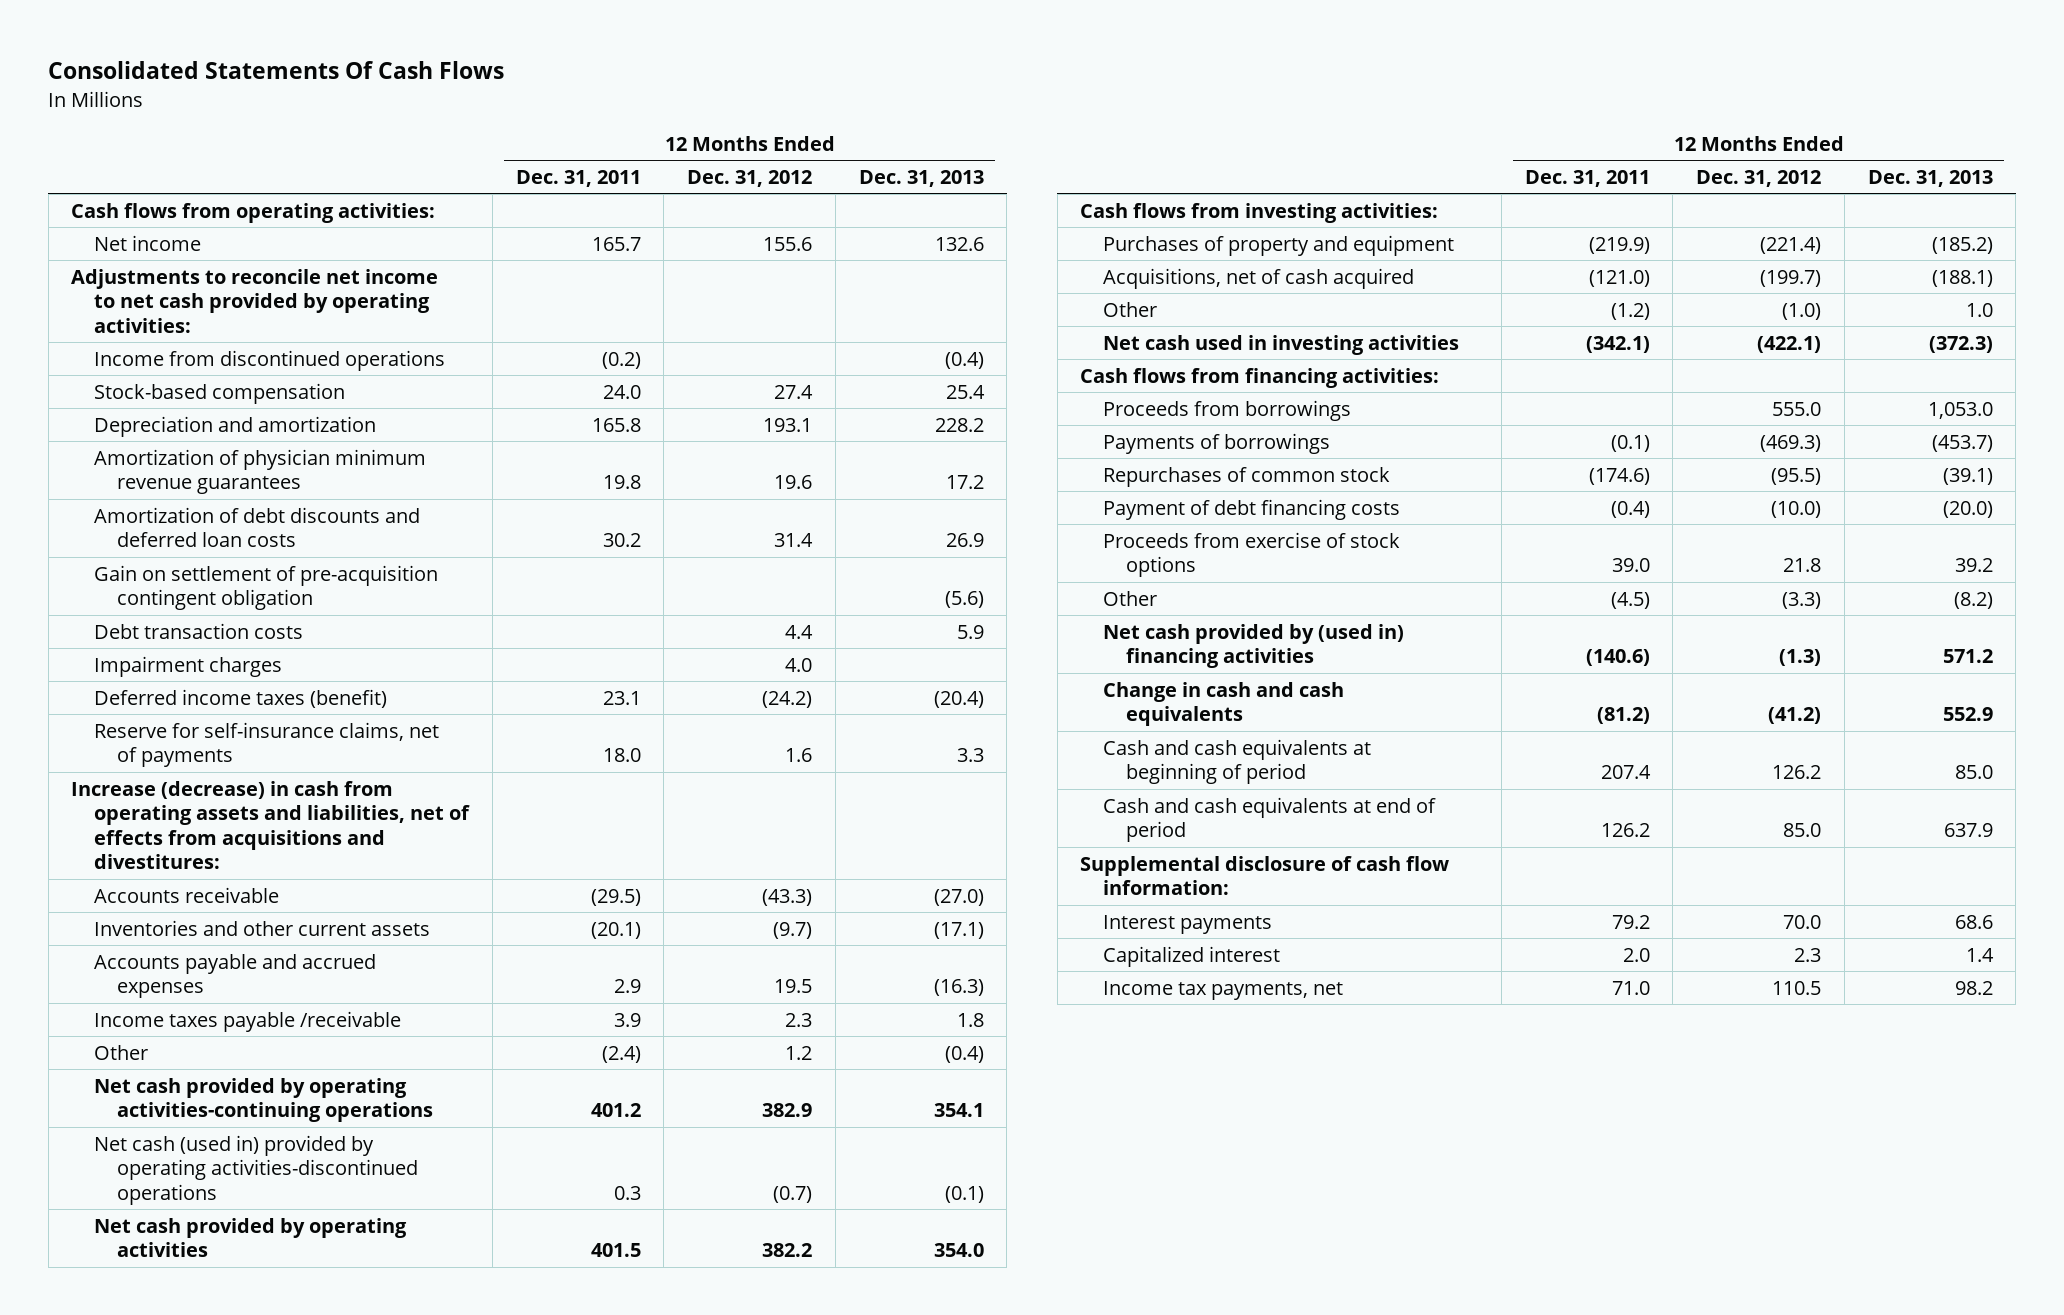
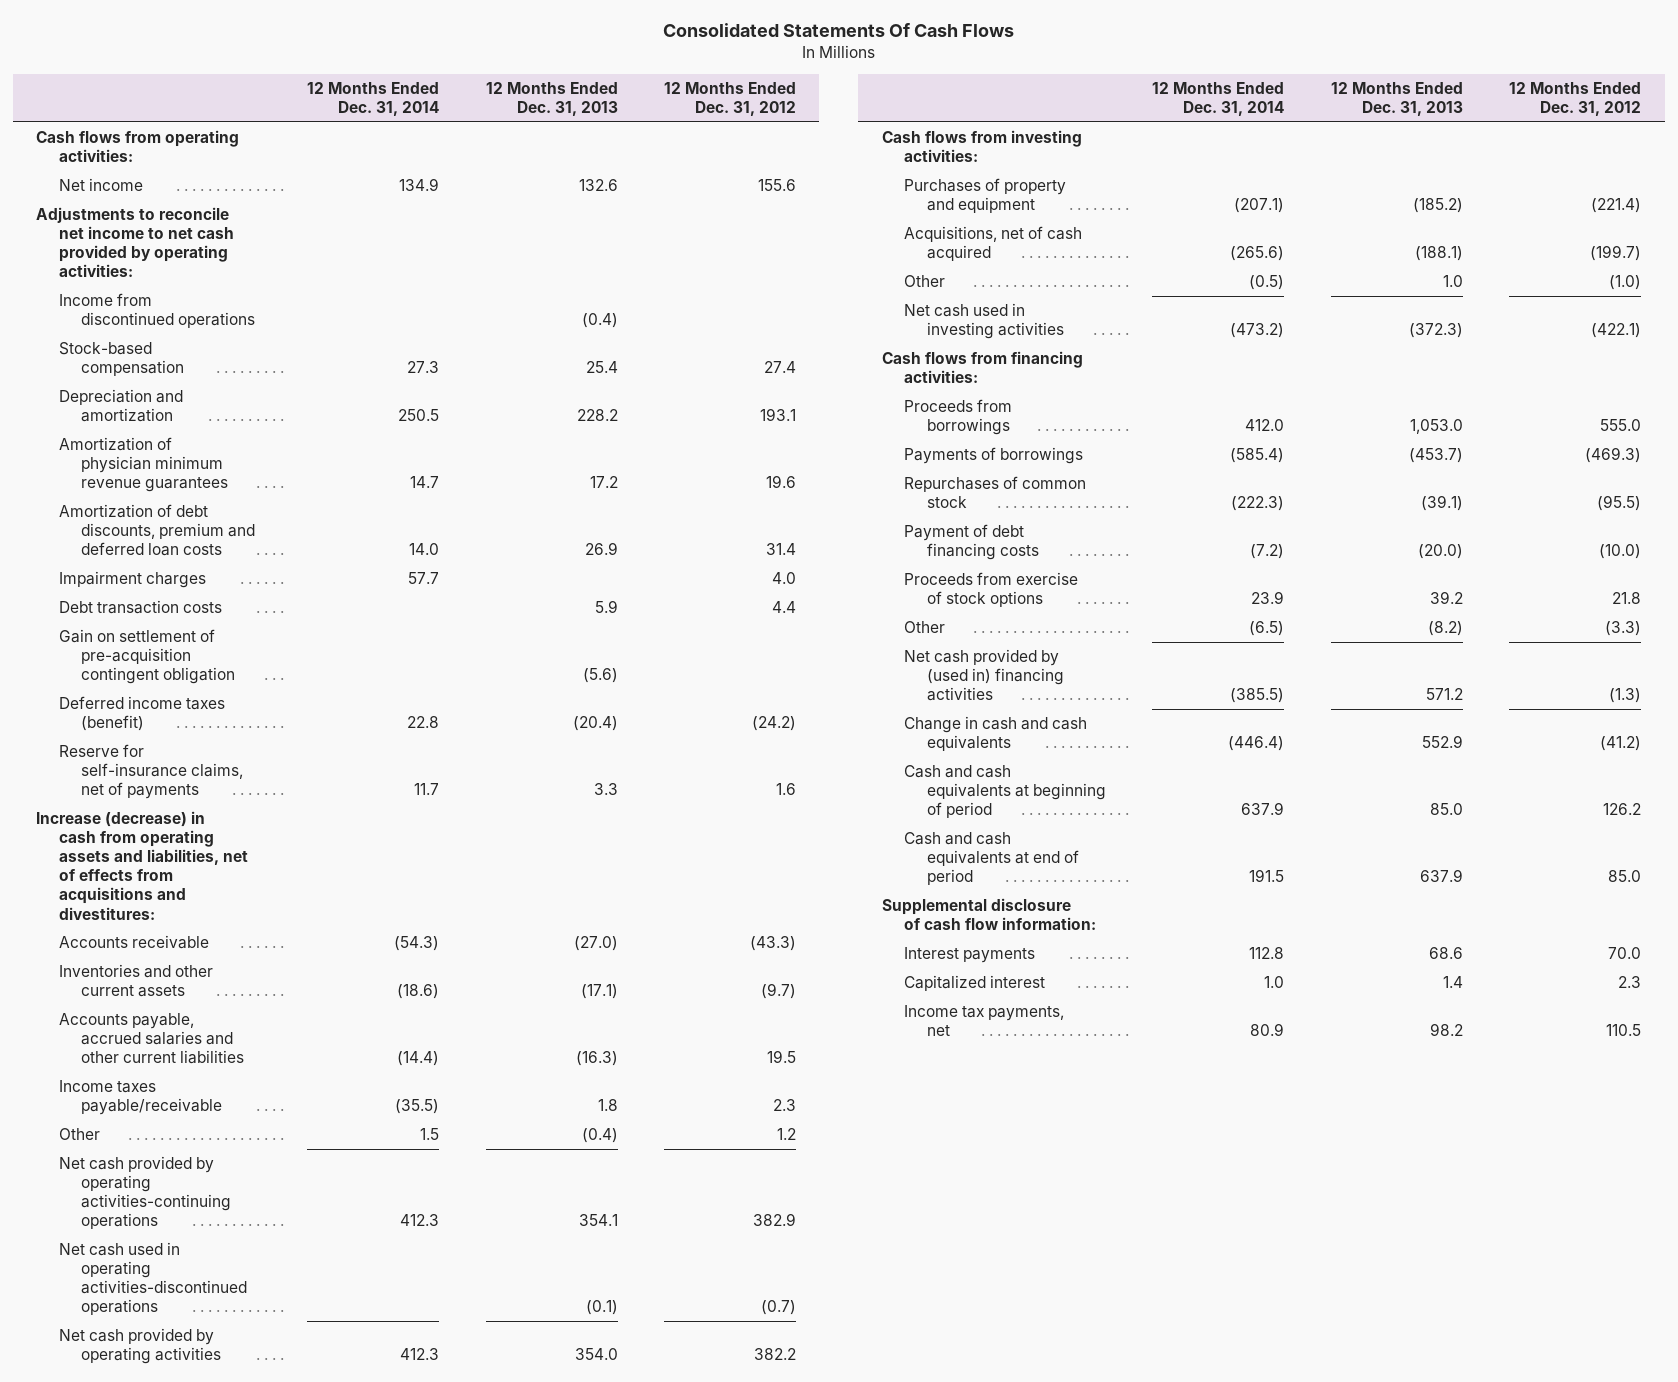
- | 12 Months Ended Dec. 31, 2011 | 12 Months Ended Dec. 31, 2012 | 12 Months Ended Dec. 31, 2013
+ | 12 Months Ended Dec. 31, 2014 | 12 Months Ended Dec. 31, 2013 | 12 Months Ended Dec. 31, 2012
- Amortization of debt discounts and deferred loan costs | 30.2 | 31.4 | 26.9
+ Amortization of debt discounts, premium and deferred loan costs | 14.0 | 26.9 | 31.4
moved down: Debt transaction costs | | 5.9 | 4.4
moved down: Gain on settlement of pre-acquisition contingent obligation | | (5.6) |
- Accounts payable and accrued expenses | 2.9 | 19.5 | (16.3)
- Income taxes payable /receivable | 3.9 | 2.3 | 1.8
+ Accounts payable, accrued salaries and other current liabilities | (14.4) | (16.3) | 19.5
+ Income taxes payable/receivable | (35.5) | 1.8 | 2.3
- Net cash (used in) provided by operating activities-discontinued operations | 0.3 | (0.7) | (0.1)
+ Net cash used in operating activities-discontinued operations | | (0.1) | (0.7)

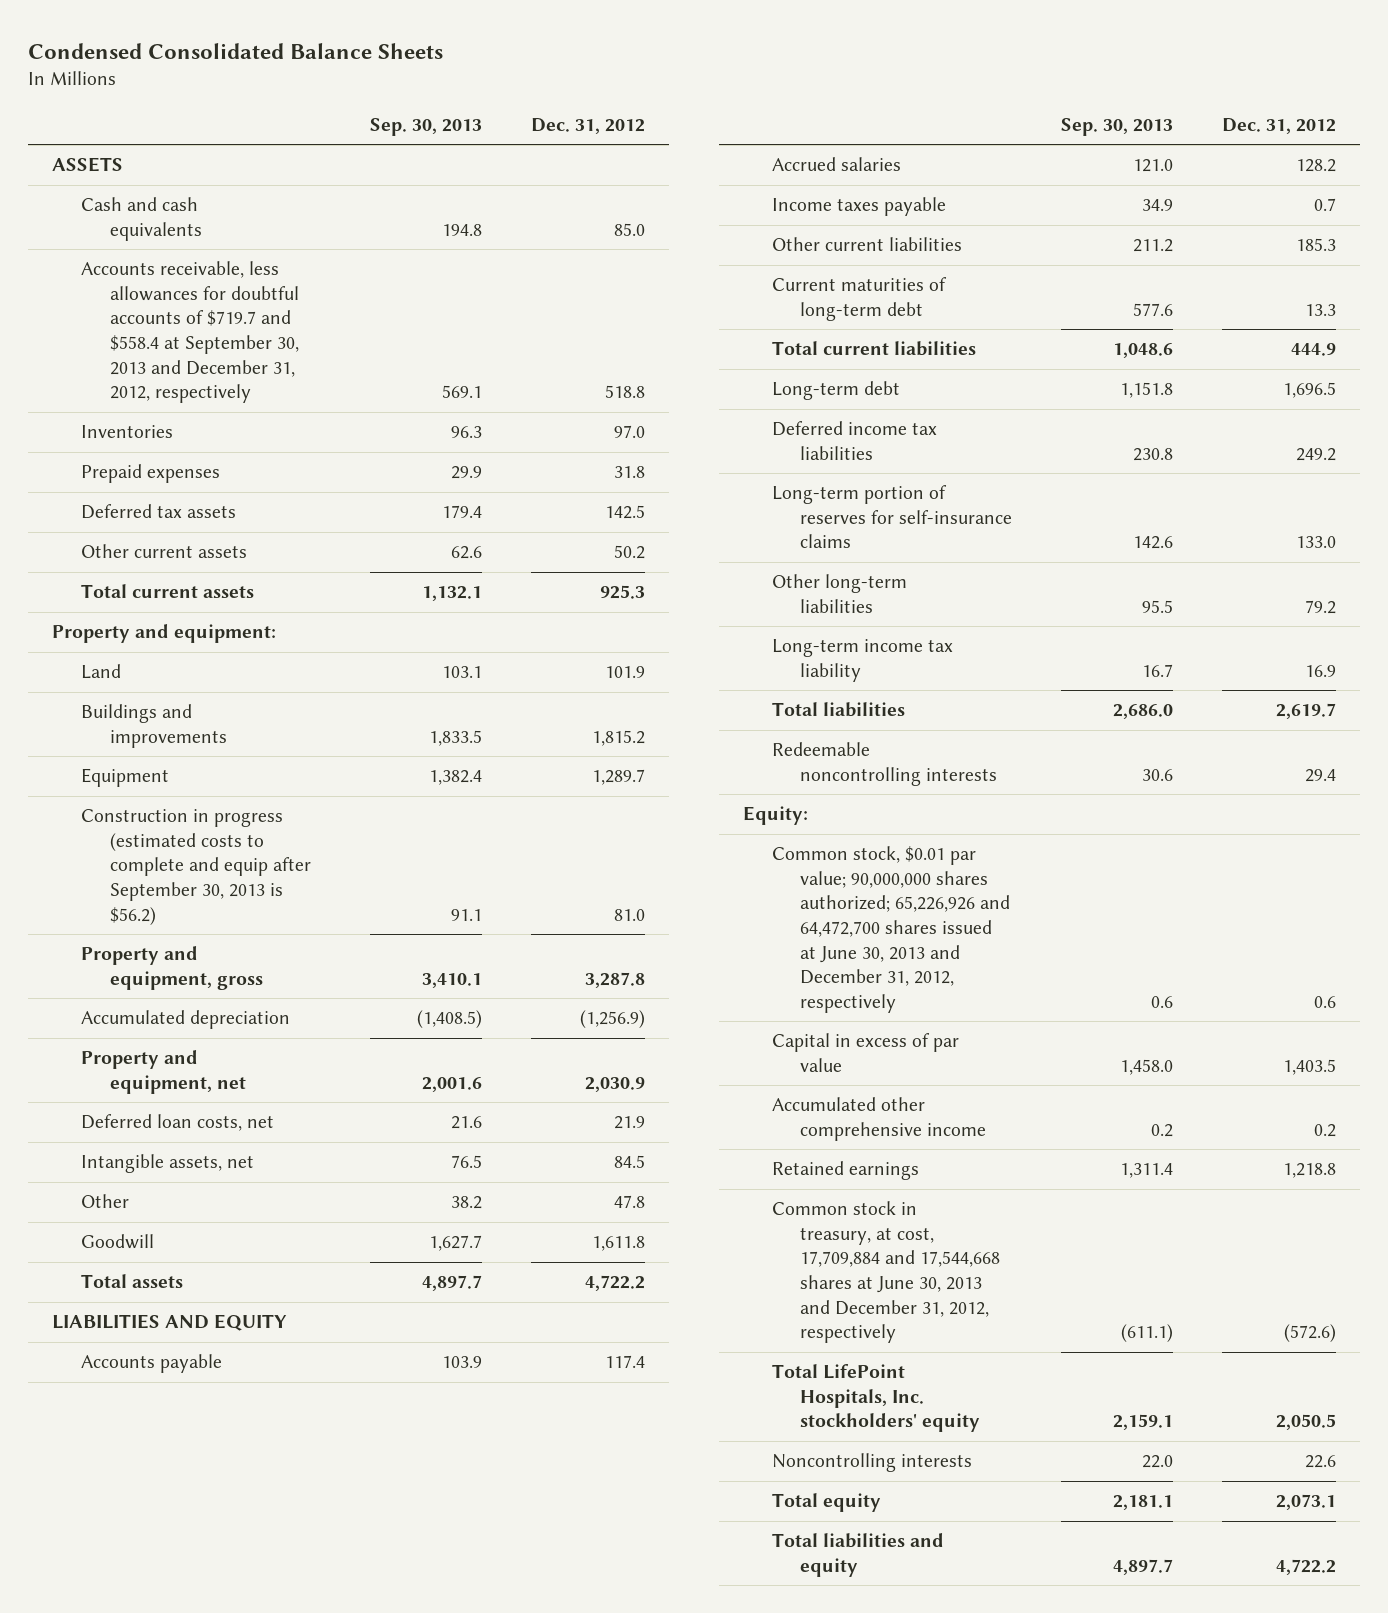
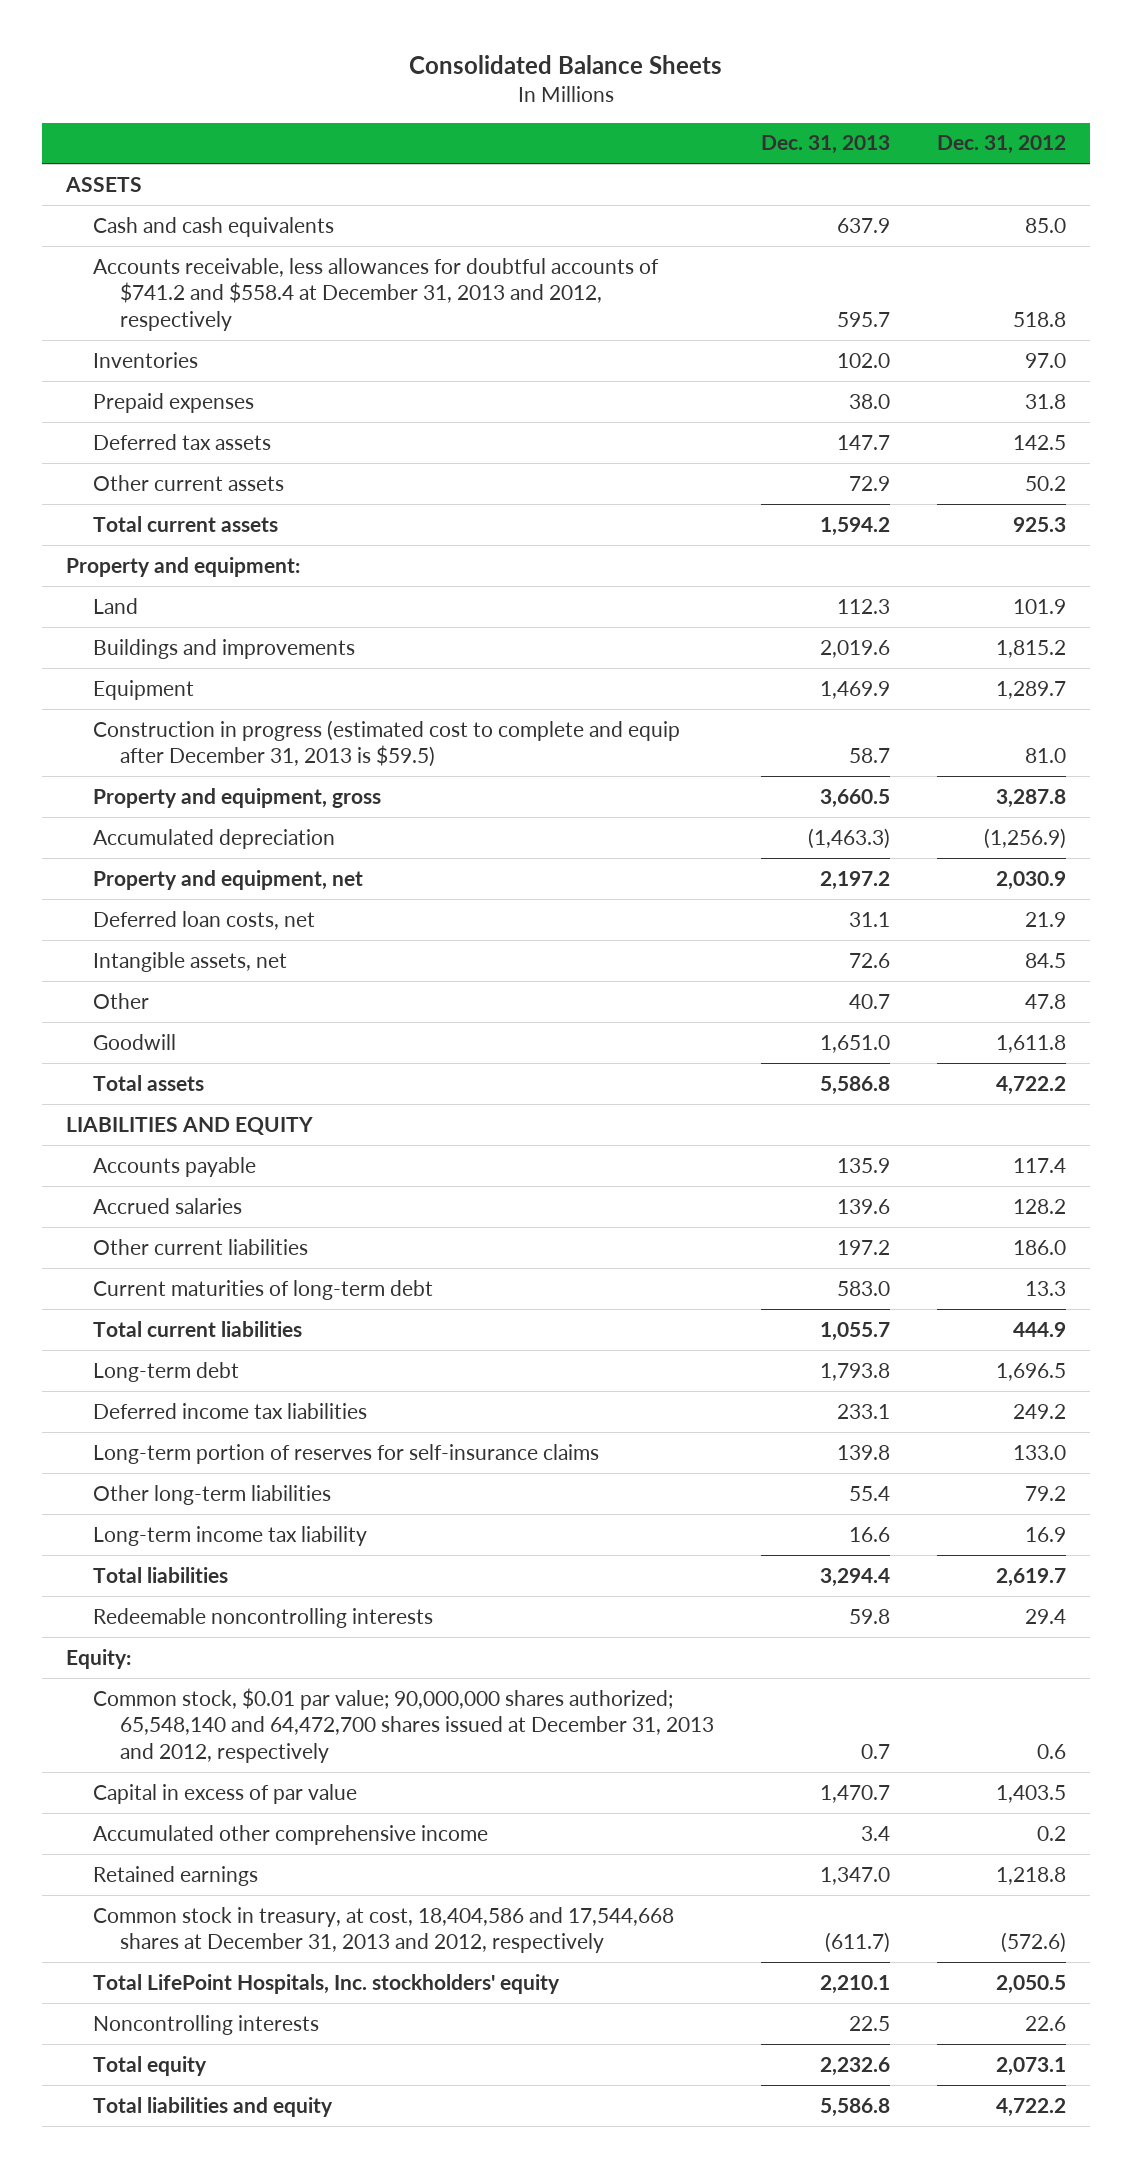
- Condensed Consolidated Balance Sheets
+ Consolidated Balance Sheets
- | Sep. 30, 2013 | Dec. 31, 2012
+ | Dec. 31, 2013 | Dec. 31, 2012
- Accounts receivable, less allowances for doubtful accounts of $719.7 and $558.4 at September 30, 2013 and December 31, 2012, respectively | 569.1 | 518.8
+ Accounts receivable, less allowances for doubtful accounts of $741.2 and $558.4 at December 31, 2013 and 2012, respectively | 595.7 | 518.8
- Construction in progress (estimated costs to complete and equip after September 30, 2013 is $56.2) | 91.1 | 81.0
+ Construction in progress (estimated cost to complete and equip after December 31, 2013 is $59.5) | 58.7 | 81.0
- Income taxes payable | 34.9 | 0.7
- Other current liabilities | 211.2 | 185.3
+ Other current liabilities | 197.2 | 186.0
- Common stock, $0.01 par value; 90,000,000 shares authorized; 65,226,926 and 64,472,700 shares issued at June 30, 2013 and December 31, 2012, respectively | 0.6 | 0.6
+ Common stock, $0.01 par value; 90,000,000 shares authorized; 65,548,140 and 64,472,700 shares issued at December 31, 2013 and 2012, respectively | 0.7 | 0.6
- Common stock in treasury, at cost, 17,709,884 and 17,544,668 shares at June 30, 2013 and December 31, 2012, respectively | (611.1) | (572.6)
+ Common stock in treasury, at cost, 18,404,586 and 17,544,668 shares at December 31, 2013 and 2012, respectively | (611.7) | (572.6)

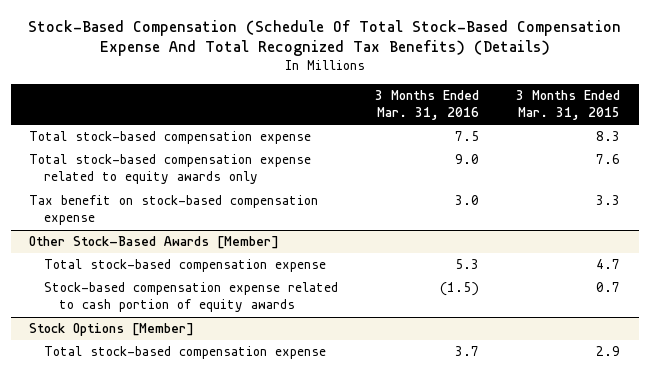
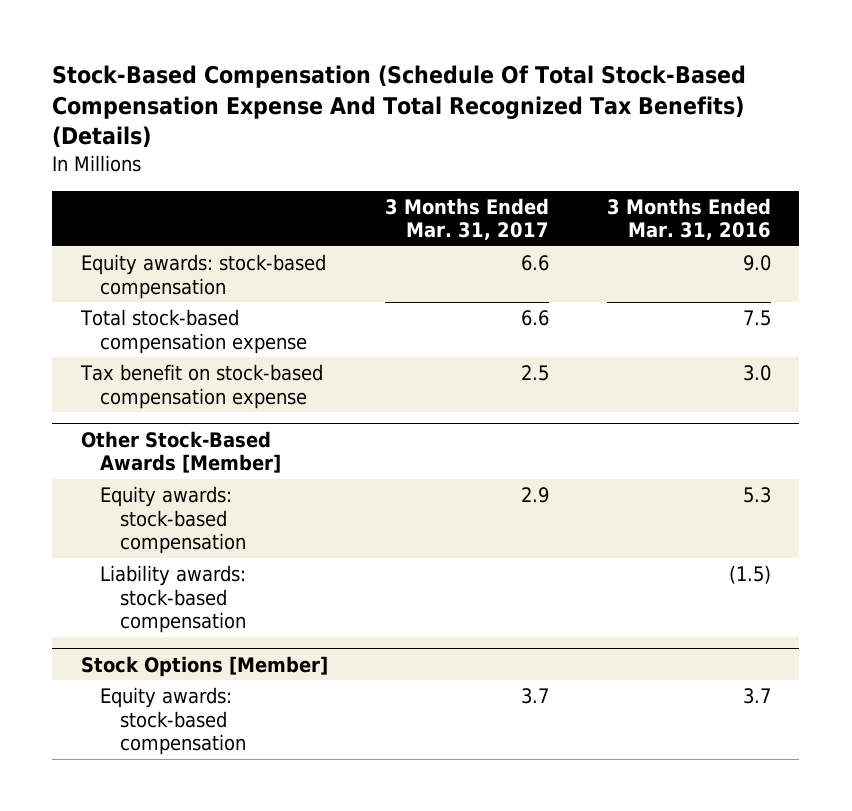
- | 3 Months Ended Mar. 31, 2016 | 3 Months Ended Mar. 31, 2015
+ | 3 Months Ended Mar. 31, 2017 | 3 Months Ended Mar. 31, 2016
+ Equity awards: stock-based compensation | 6.6 | 9.0
- Total stock-based compensation expense related to equity awards only | 9.0 | 7.6
@ Other Stock-Based Awards [Member]
- Total stock-based compensation expense | 5.3 | 4.7
- Stock-based compensation expense related to cash portion of equity awards | (1.5) | 0.7
+ Equity awards: stock-based compensation | 2.9 | 5.3
+ Liability awards: stock-based compensation | | (1.5)
@ Stock Options [Member]
- Total stock-based compensation expense | 3.7 | 2.9
+ Equity awards: stock-based compensation | 3.7 | 3.7

